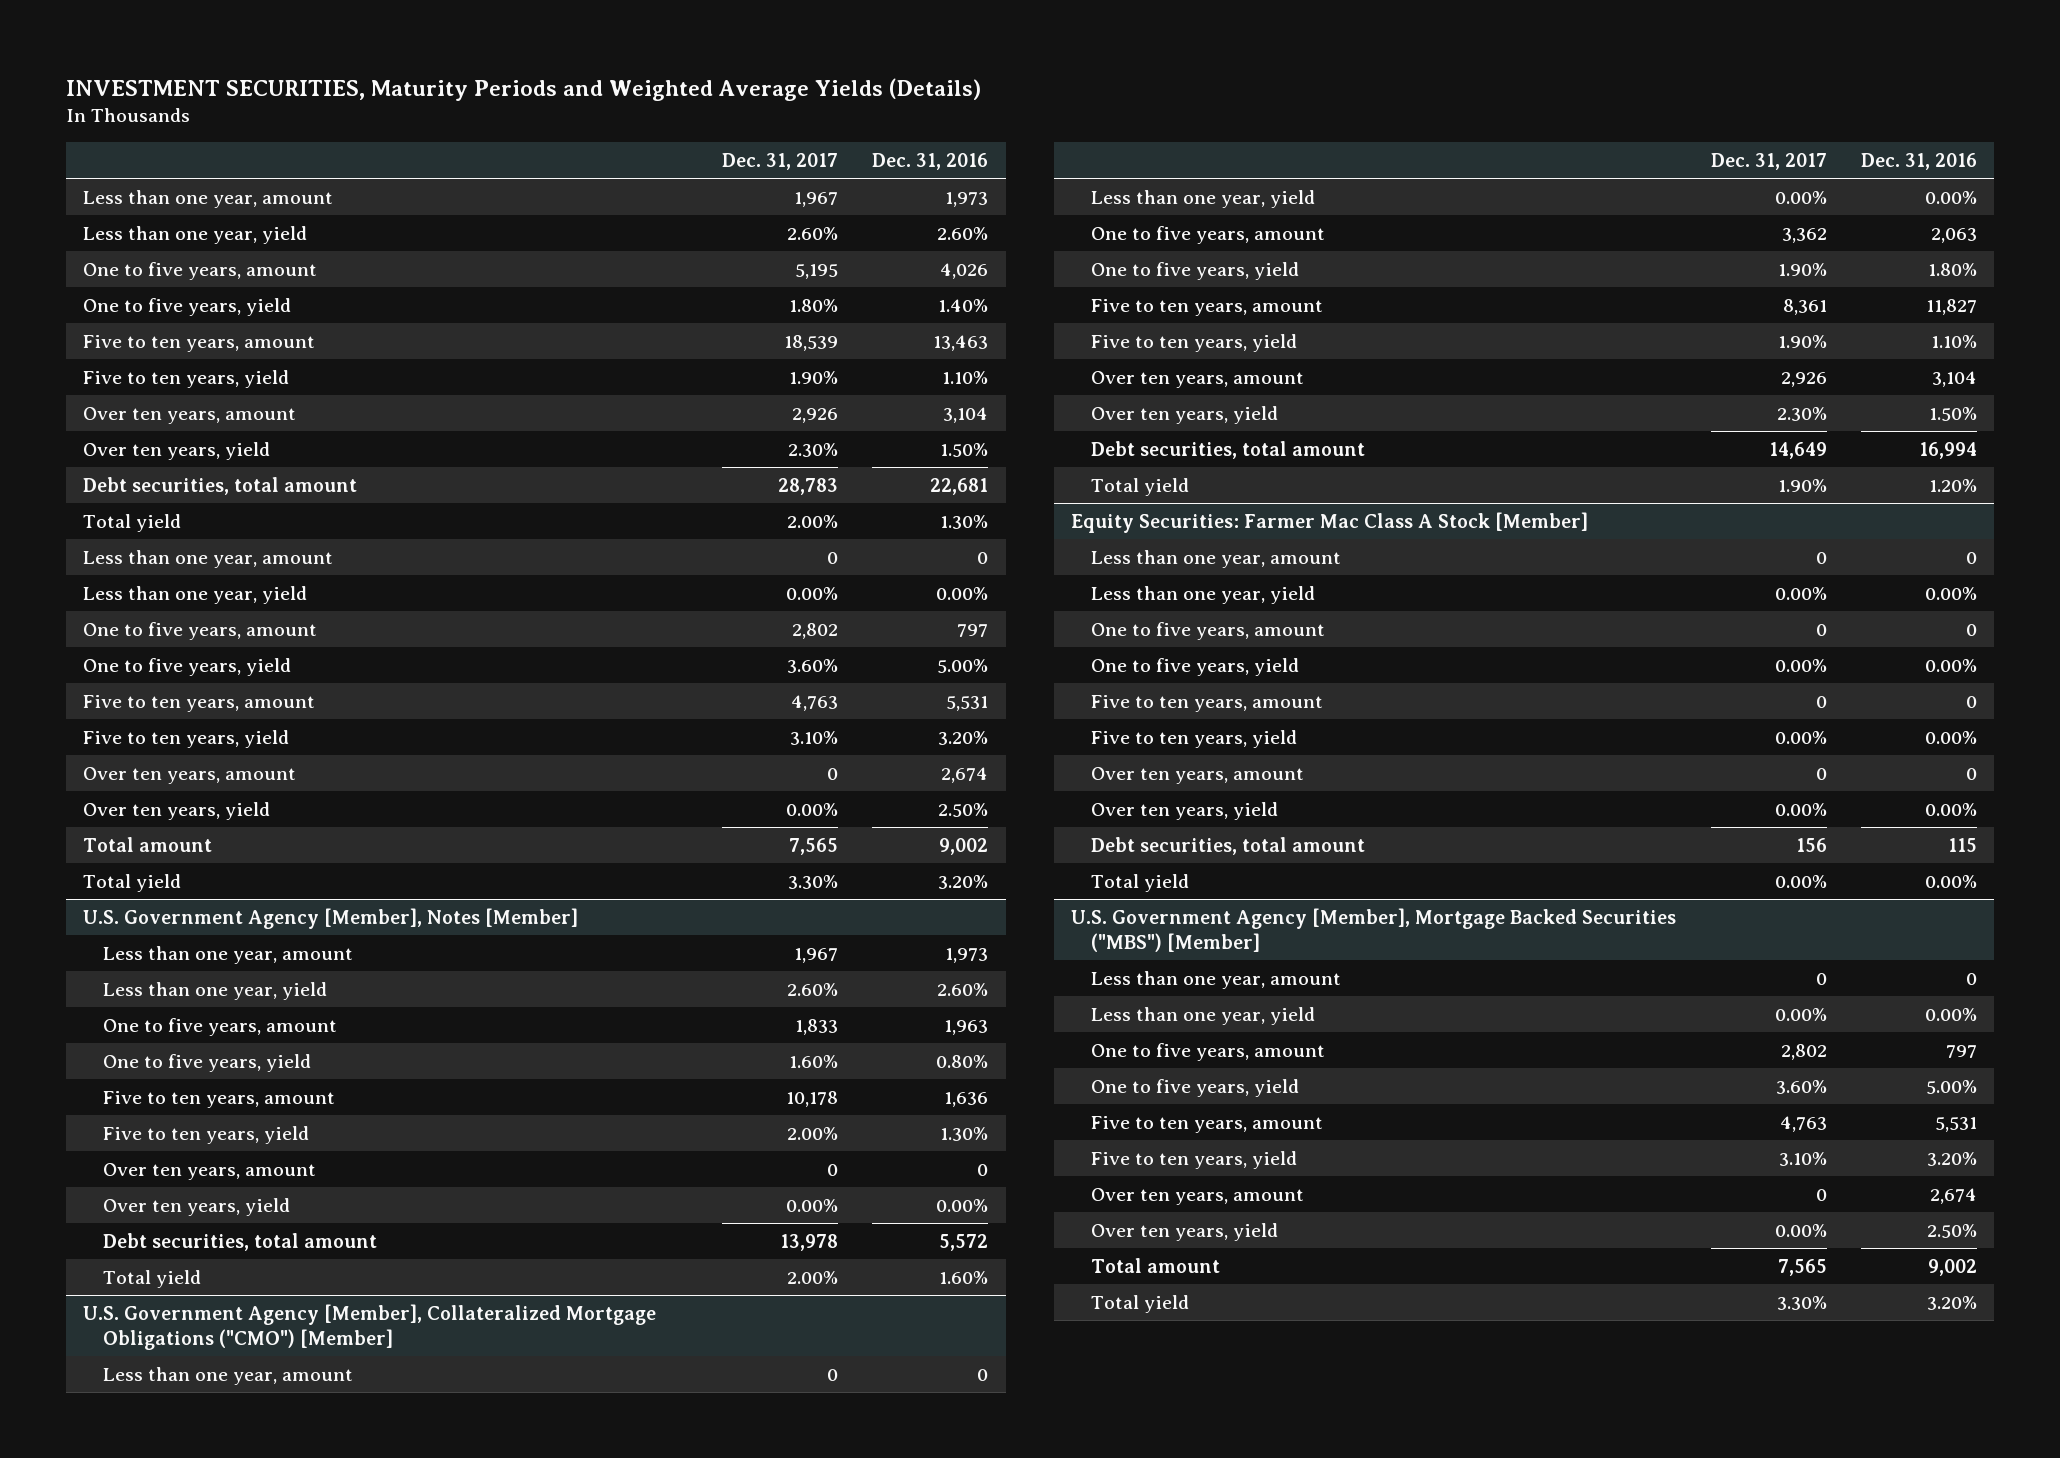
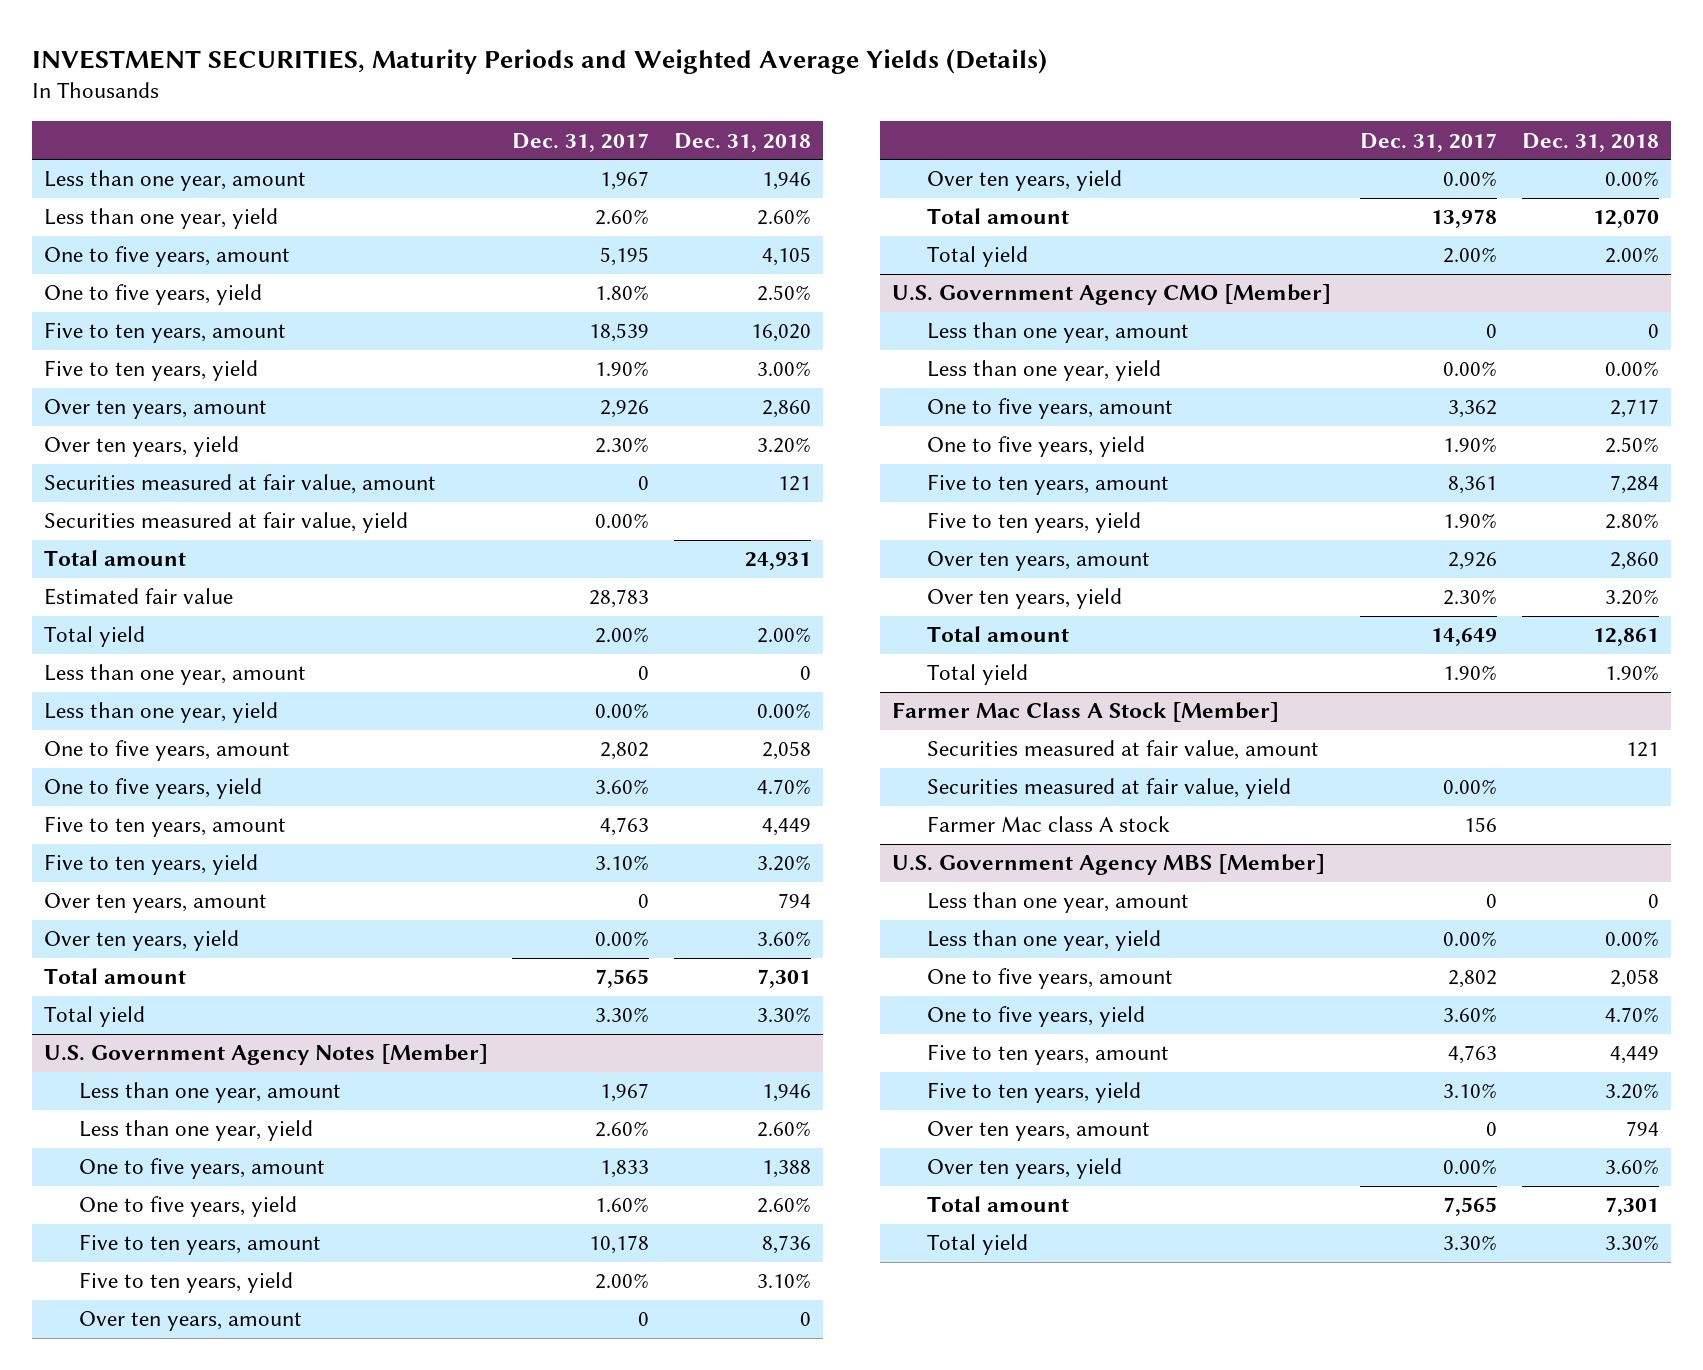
- | Dec. 31, 2017 | Dec. 31, 2016
+ | Dec. 31, 2017 | Dec. 31, 2018
- Debt securities, total amount | 28,783 | 22,681
+ Securities measured at fair value, amount | 0 | 121
+ Securities measured at fair value, yield | 0.00% |
+ Total amount | | 24,931
+ Estimated fair value | 28,783 |
- U.S. Government Agency [Member], Notes [Member]
+ U.S. Government Agency Notes [Member]
- Debt securities, total amount | 13,978 | 5,572
+ Total amount | 13,978 | 12,070
- U.S. Government Agency [Member], Collateralized Mortgage Obligations ("CMO") [Member]
+ U.S. Government Agency CMO [Member]
- Debt securities, total amount | 14,649 | 16,994
+ Total amount | 14,649 | 12,861
- Equity Securities: Farmer Mac Class A Stock [Member]
- Less than one year, amount | 0 | 0
- Less than one year, yield | 0.00% | 0.00%
- One to five years, amount | 0 | 0
- One to five years, yield | 0.00% | 0.00%
- Five to ten years, amount | 0 | 0
- Five to ten years, yield | 0.00% | 0.00%
- Over ten years, amount | 0 | 0
- Over ten years, yield | 0.00% | 0.00%
- Debt securities, total amount | 156 | 115
- Total yield | 0.00% | 0.00%
- U.S. Government Agency [Member], Mortgage Backed Securities ("MBS") [Member]
+ Farmer Mac Class A Stock [Member]
+ Securities measured at fair value, amount | | 121
+ Securities measured at fair value, yield | 0.00% |
+ Farmer Mac class A stock | 156 |
+ U.S. Government Agency MBS [Member]

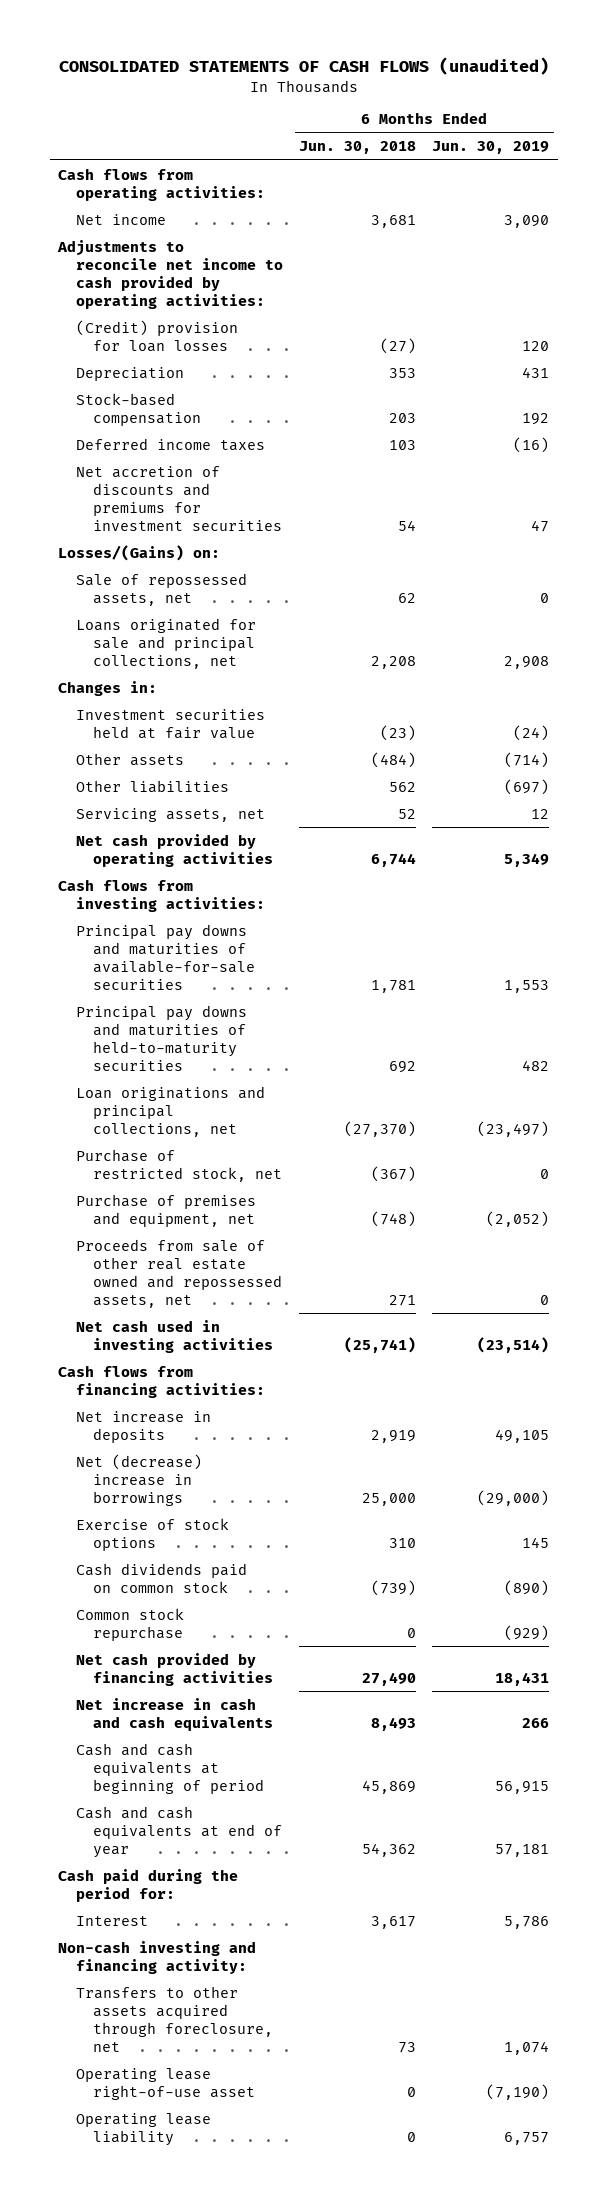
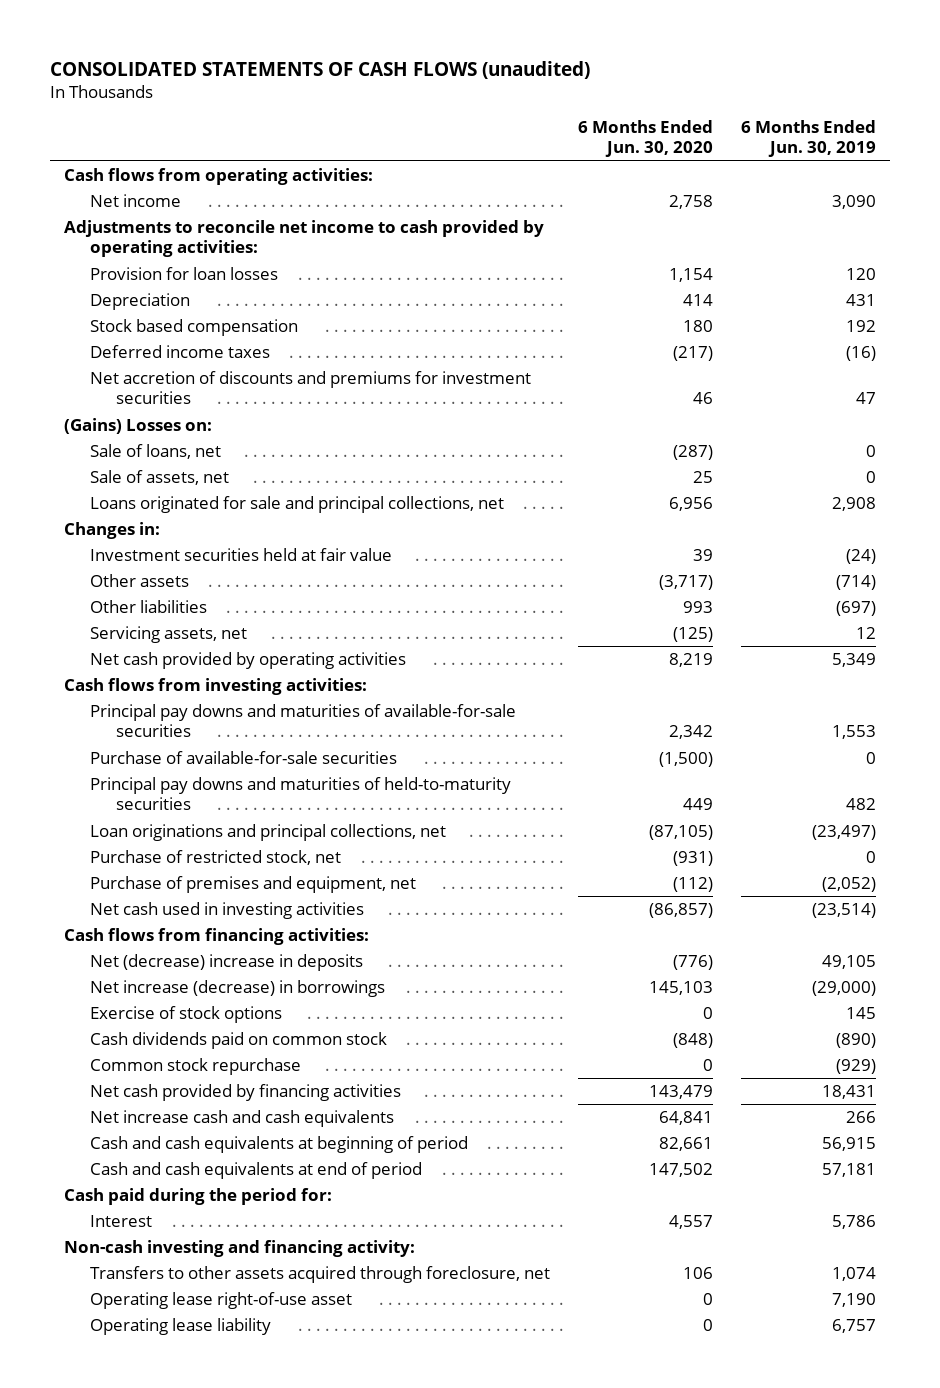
- | 6 Months Ended Jun. 30, 2018 | 6 Months Ended Jun. 30, 2019
+ | 6 Months Ended Jun. 30, 2020 | 6 Months Ended Jun. 30, 2019
- (Credit) provision for loan losses | (27) | 120
+ Provision for loan losses | 1,154 | 120
- Stock-based compensation | 203 | 192
+ Stock based compensation | 180 | 192
- Losses/(Gains) on:
- Sale of repossessed assets, net | 62 | 0
+ (Gains) Losses on:
+ Sale of loans, net | (287) | 0
+ Sale of assets, net | 25 | 0
+ Purchase of available-for-sale securities | (1,500) | 0
- Proceeds from sale of other real estate owned and repossessed assets, net | 271 | 0
- Net increase in deposits | 2,919 | 49,105
- Net (decrease) increase in borrowings | 25,000 | (29,000)
+ Net (decrease) increase in deposits | (776) | 49,105
+ Net increase (decrease) in borrowings | 145,103 | (29,000)
- Net increase in cash and cash equivalents | 8,493 | 266
+ Net increase cash and cash equivalents | 64,841 | 266
- Cash and cash equivalents at end of year | 54,362 | 57,181
+ Cash and cash equivalents at end of period | 147,502 | 57,181
- Operating lease right-of-use asset | 0 | (7,190)
+ Operating lease right-of-use asset | 0 | 7,190

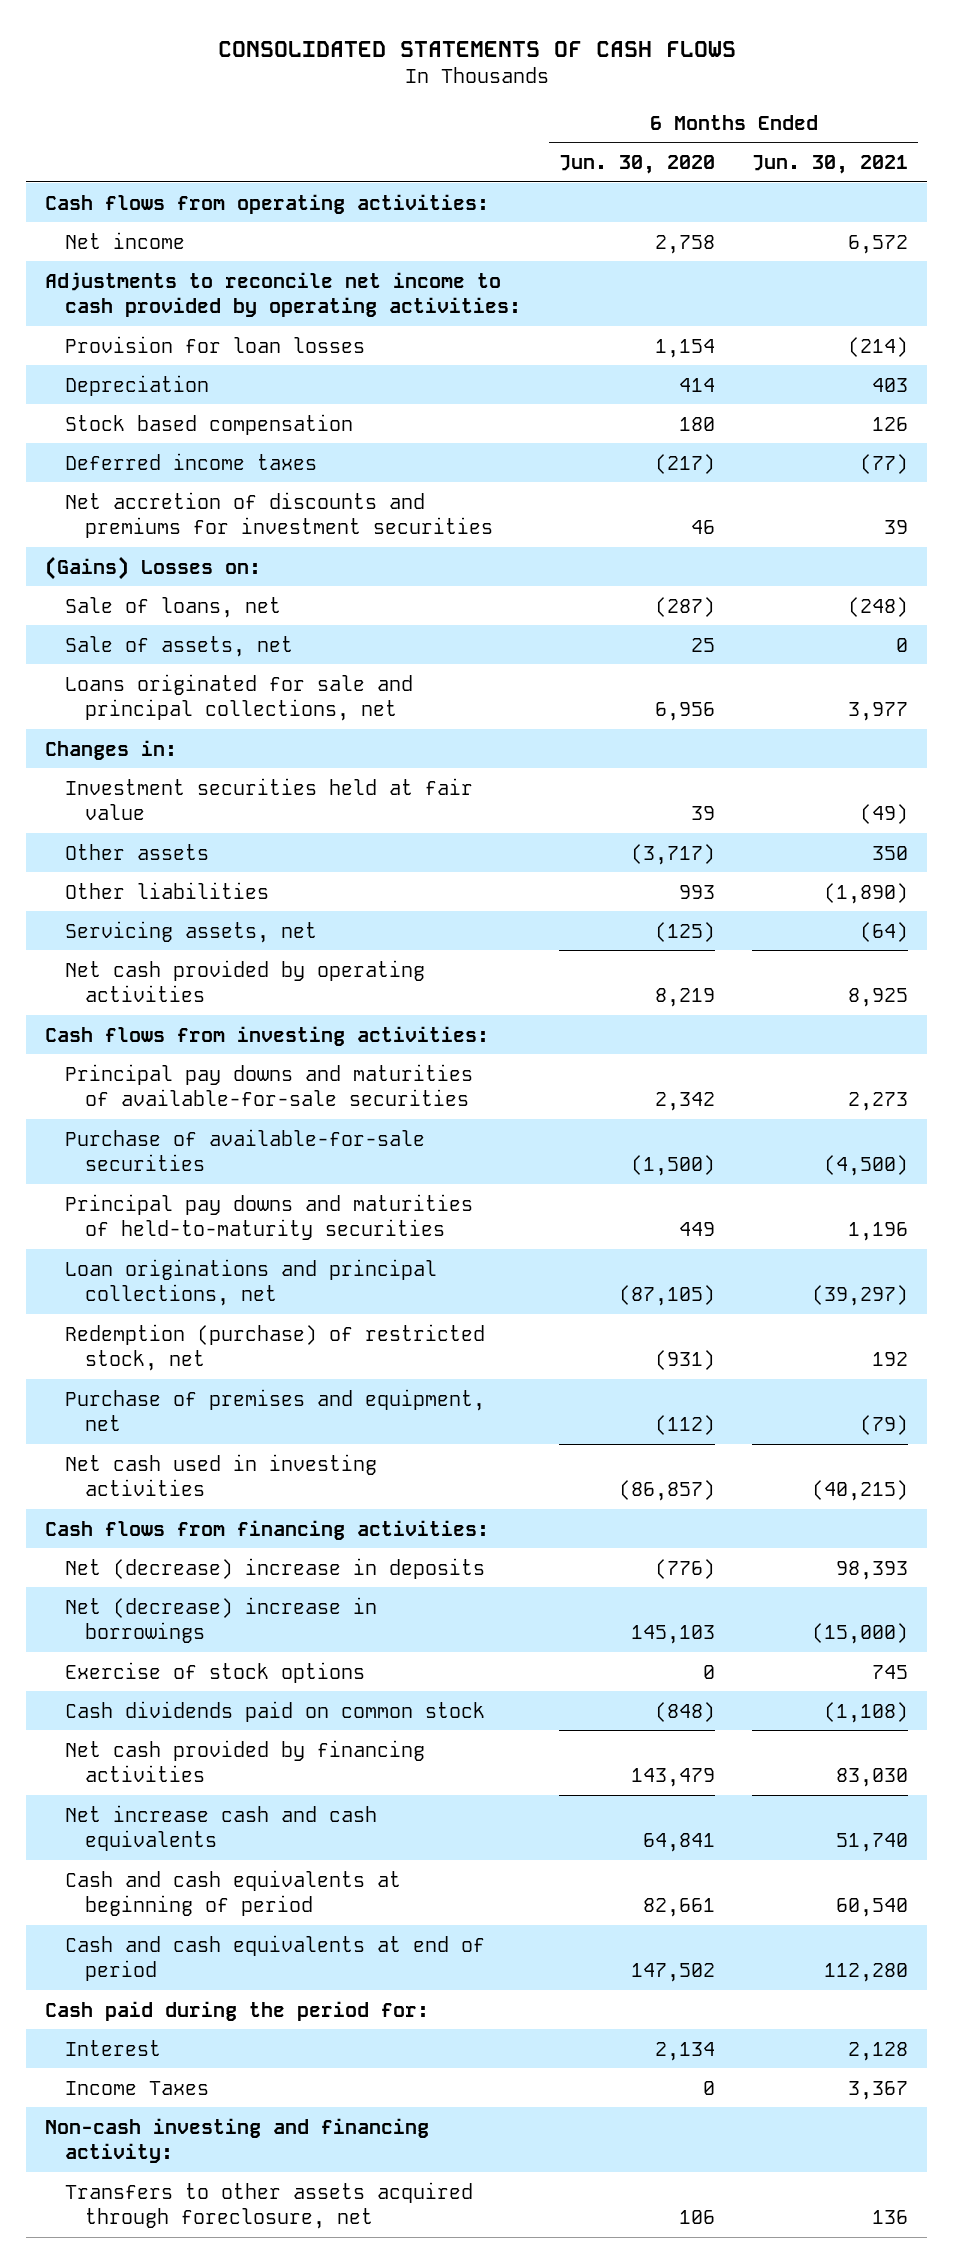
- CONSOLIDATED STATEMENTS OF CASH FLOWS (unaudited)
+ CONSOLIDATED STATEMENTS OF CASH FLOWS
- | 6 Months Ended Jun. 30, 2020 | 6 Months Ended Jun. 30, 2019
+ | 6 Months Ended Jun. 30, 2020 | 6 Months Ended Jun. 30, 2021
- Purchase of restricted stock, net | (931) | 0
+ Redemption (purchase) of restricted stock, net | (931) | 192
- Net increase (decrease) in borrowings | 145,103 | (29,000)
+ Net (decrease) increase in borrowings | 145,103 | (15,000)
- Common stock repurchase | 0 | (929)
- Interest | 4,557 | 5,786
+ Interest | 2,134 | 2,128
+ Income Taxes | 0 | 3,367
- Operating lease right-of-use asset | 0 | 7,190
- Operating lease liability | 0 | 6,757

